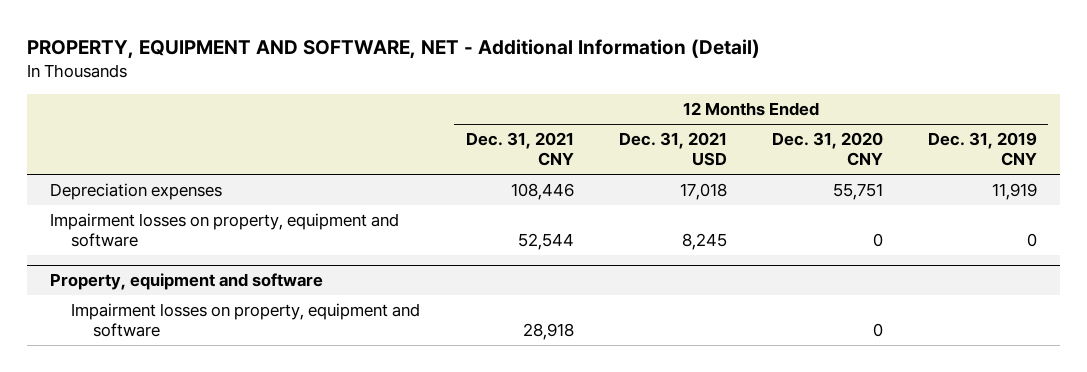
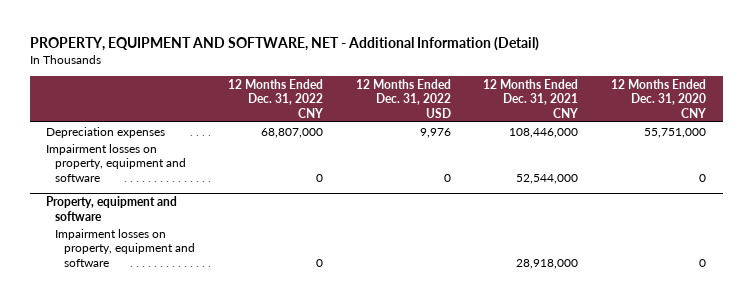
- | 12 Months Ended Dec. 31, 2021 CNY | 12 Months Ended Dec. 31, 2021 USD | 12 Months Ended Dec. 31, 2020 CNY | 12 Months Ended Dec. 31, 2019 CNY
+ | 12 Months Ended Dec. 31, 2022 CNY | 12 Months Ended Dec. 31, 2022 USD | 12 Months Ended Dec. 31, 2021 CNY | 12 Months Ended Dec. 31, 2020 CNY
- Depreciation expenses | 108,446 | 17,018 | 55,751 | 11,919
- Impairment losses on property, equipment and software | 52,544 | 8,245 | 0 | 0
+ Depreciation expenses | 68,807,000 | 9,976 | 108,446,000 | 55,751,000
+ Impairment losses on property, equipment and software | 0 | 0 | 52,544,000 | 0
@ Property, equipment and software
- Impairment losses on property, equipment and software | 28,918 | | 0 |
+ Impairment losses on property, equipment and software | 0 | | 28,918,000 | 0

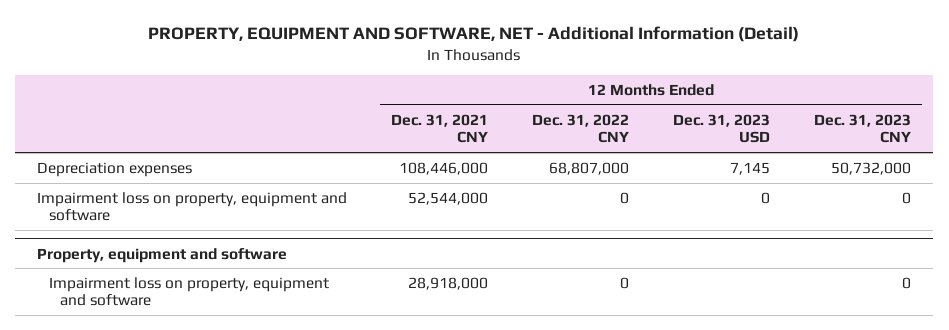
- | 12 Months Ended Dec. 31, 2022 CNY | 12 Months Ended Dec. 31, 2022 USD | 12 Months Ended Dec. 31, 2021 CNY | 12 Months Ended Dec. 31, 2020 CNY
+ | 12 Months Ended Dec. 31, 2021 CNY | 12 Months Ended Dec. 31, 2022 CNY | 12 Months Ended Dec. 31, 2023 USD | 12 Months Ended Dec. 31, 2023 CNY
- Impairment losses on property, equipment and software | 0 | 0 | 52,544,000 | 0
+ Impairment loss on property, equipment and software | 52,544,000 | 0 | 0 | 0
@ Property, equipment and software
- Impairment losses on property, equipment and software | 0 | | 28,918,000 | 0
+ Impairment loss on property, equipment and software | 28,918,000 | 0 | | 0

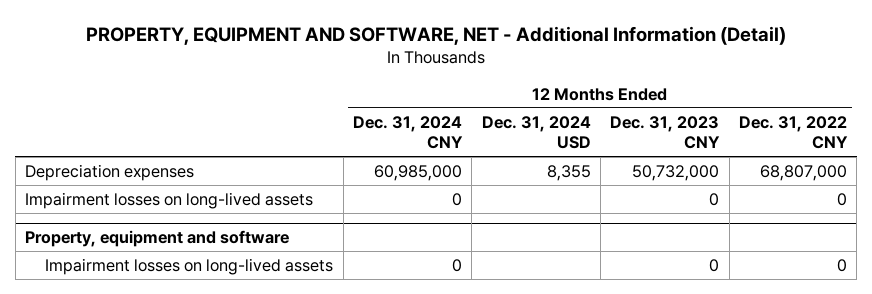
- | 12 Months Ended Dec. 31, 2021 CNY | 12 Months Ended Dec. 31, 2022 CNY | 12 Months Ended Dec. 31, 2023 USD | 12 Months Ended Dec. 31, 2023 CNY
+ | 12 Months Ended Dec. 31, 2024 CNY | 12 Months Ended Dec. 31, 2024 USD | 12 Months Ended Dec. 31, 2023 CNY | 12 Months Ended Dec. 31, 2022 CNY
- Impairment loss on property, equipment and software | 52,544,000 | 0 | 0 | 0
+ Impairment losses on long-lived assets | 0 | | 0 | 0
@ Property, equipment and software
- Impairment loss on property, equipment and software | 28,918,000 | 0 | | 0
+ Impairment losses on long-lived assets | 0 | | 0 | 0

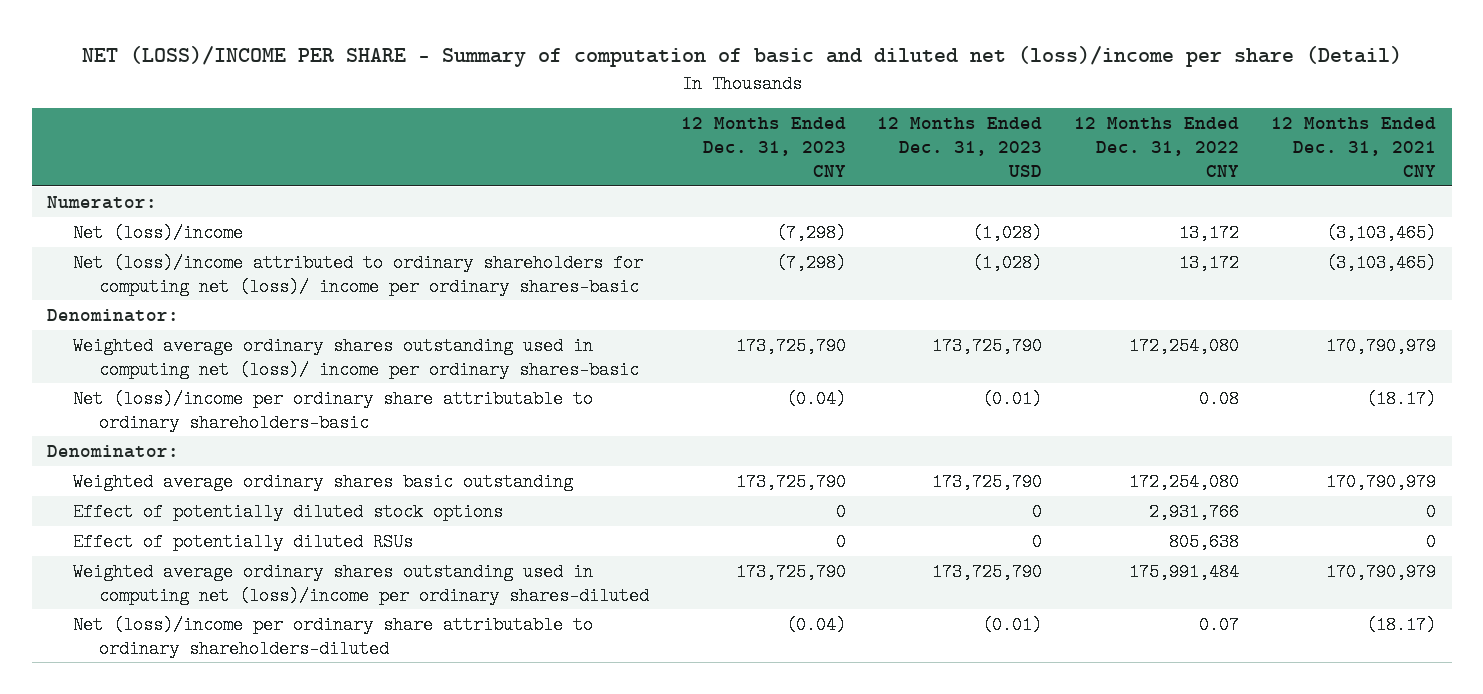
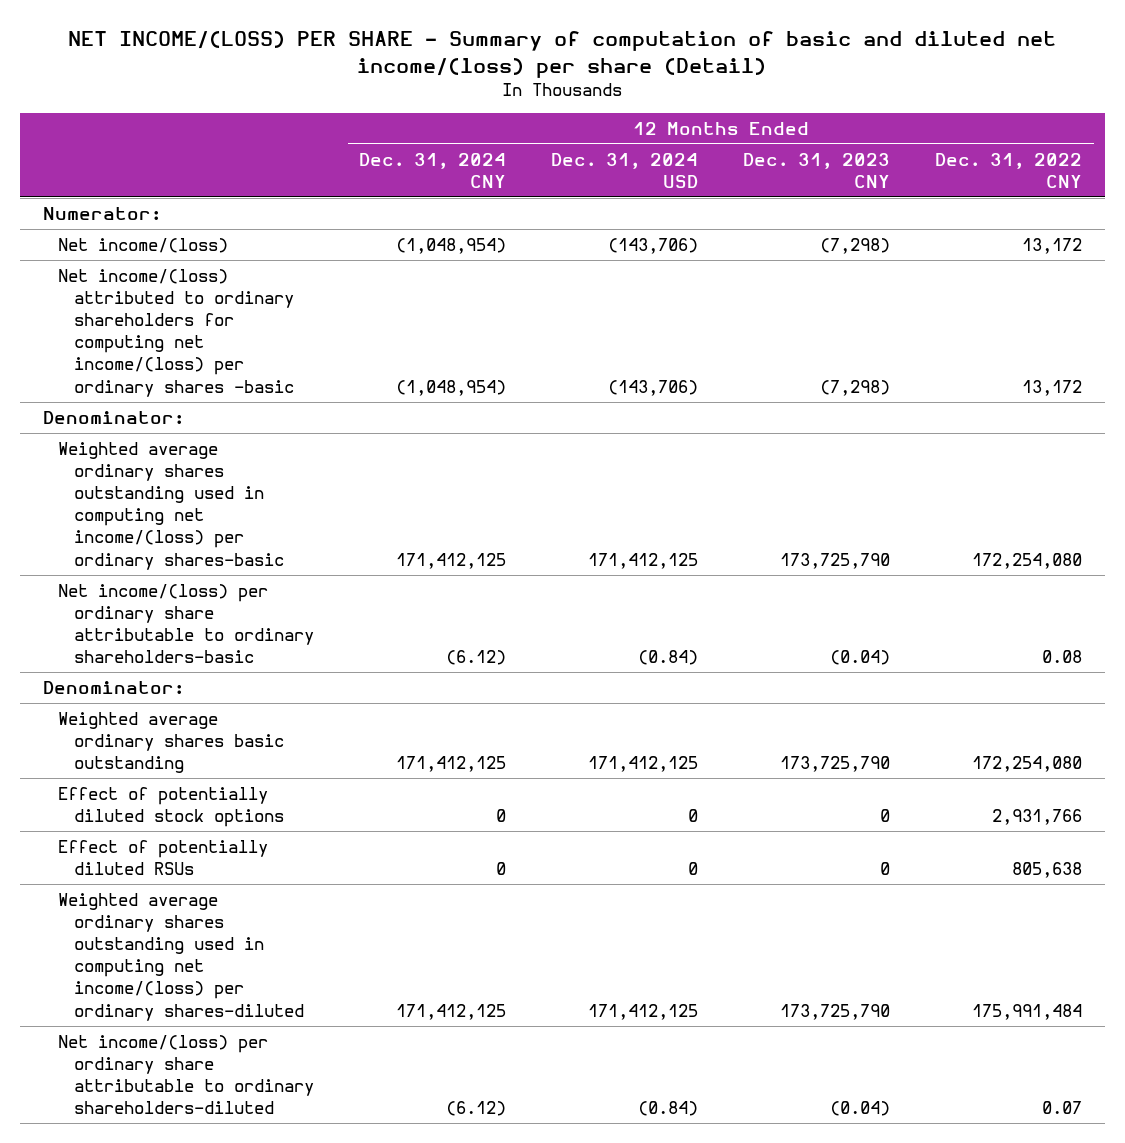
- NET (LOSS)/INCOME PER SHARE - Summary of computation of basic and diluted net (loss)/income per share (Detail)
+ NET INCOME/(LOSS) PER SHARE - Summary of computation of basic and diluted net income/(loss) per share (Detail)
- | 12 Months Ended Dec. 31, 2023 CNY | 12 Months Ended Dec. 31, 2023 USD | 12 Months Ended Dec. 31, 2022 CNY | 12 Months Ended Dec. 31, 2021 CNY
+ | 12 Months Ended Dec. 31, 2024 CNY | 12 Months Ended Dec. 31, 2024 USD | 12 Months Ended Dec. 31, 2023 CNY | 12 Months Ended Dec. 31, 2022 CNY
- Net (loss)/income | (7,298) | (1,028) | 13,172 | (3,103,465)
- Net (loss)/income attributed to ordinary shareholders for computing net (loss)/ income per ordinary shares-basic | (7,298) | (1,028) | 13,172 | (3,103,465)
+ Net income/(loss) | (1,048,954) | (143,706) | (7,298) | 13,172
+ Net income/(loss) attributed to ordinary shareholders for computing net income/(loss) per ordinary shares -basic | (1,048,954) | (143,706) | (7,298) | 13,172
- Weighted average ordinary shares outstanding used in computing net (loss)/ income per ordinary shares-basic | 173,725,790 | 173,725,790 | 172,254,080 | 170,790,979
- Net (loss)/income per ordinary share attributable to ordinary shareholders-basic | (0.04) | (0.01) | 0.08 | (18.17)
+ Weighted average ordinary shares outstanding used in computing net income/(loss) per ordinary shares-basic | 171,412,125 | 171,412,125 | 173,725,790 | 172,254,080
+ Net income/(loss) per ordinary share attributable to ordinary shareholders-basic | (6.12) | (0.84) | (0.04) | 0.08
- Weighted average ordinary shares outstanding used in computing net (loss)/income per ordinary shares-diluted | 173,725,790 | 173,725,790 | 175,991,484 | 170,790,979
- Net (loss)/income per ordinary share attributable to ordinary shareholders-diluted | (0.04) | (0.01) | 0.07 | (18.17)
+ Weighted average ordinary shares outstanding used in computing net income/(loss) per ordinary shares-diluted | 171,412,125 | 171,412,125 | 173,725,790 | 175,991,484
+ Net income/(loss) per ordinary share attributable to ordinary shareholders-diluted | (6.12) | (0.84) | (0.04) | 0.07

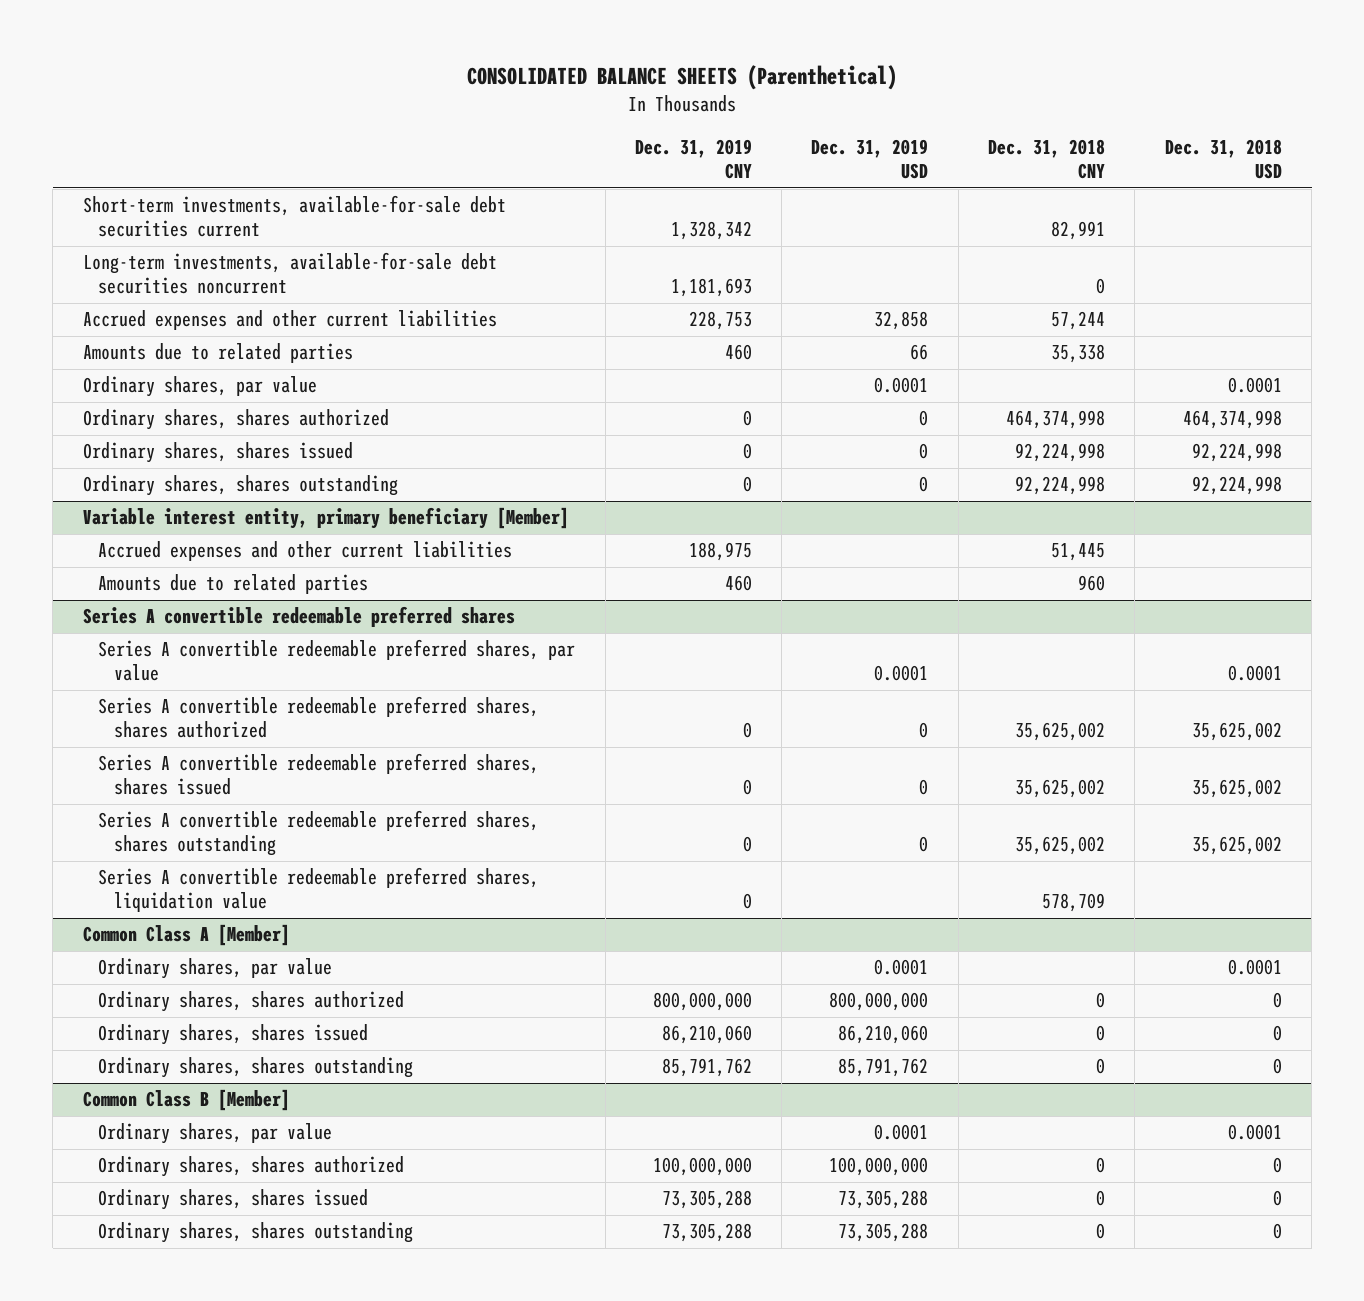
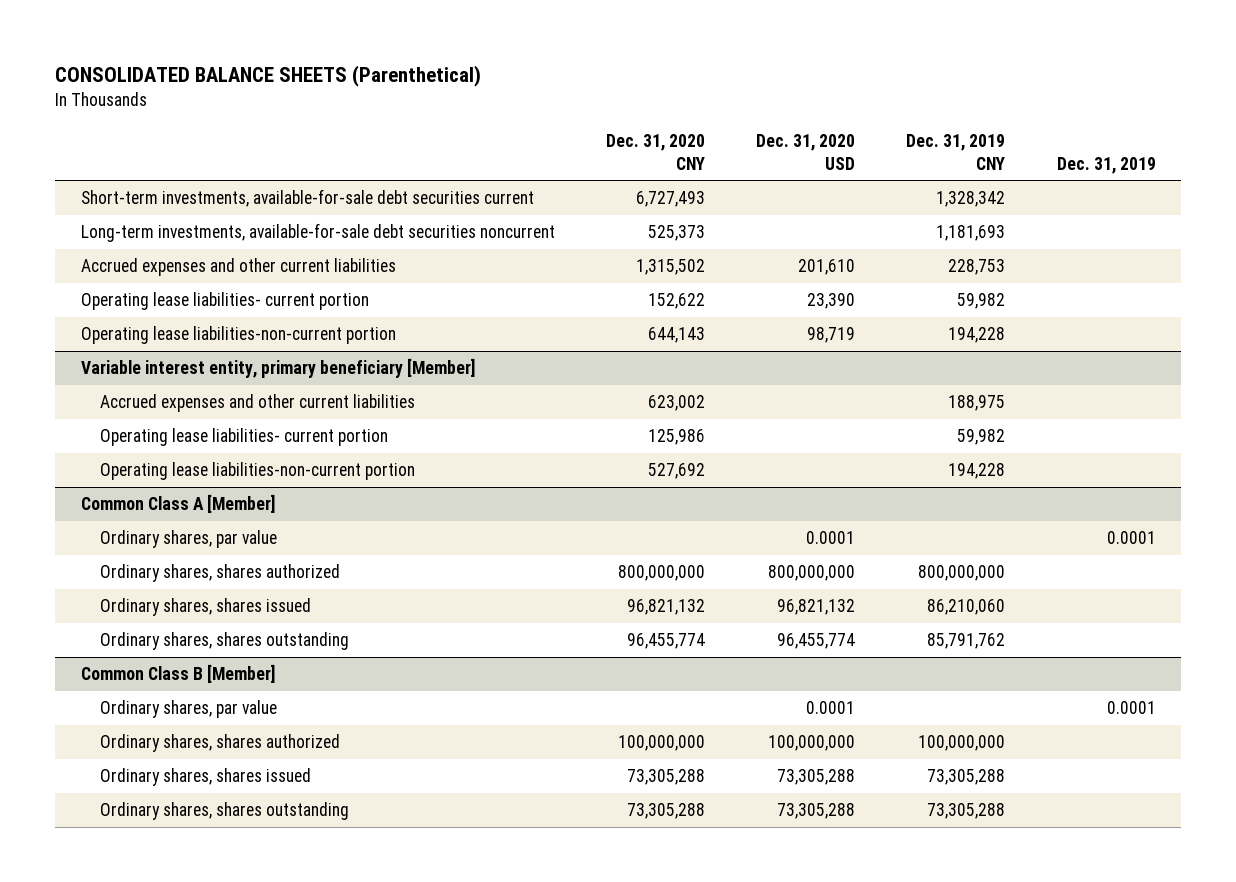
- | Dec. 31, 2019 CNY | Dec. 31, 2019 USD | Dec. 31, 2018 CNY | Dec. 31, 2018 USD
+ | Dec. 31, 2020 CNY | Dec. 31, 2020 USD | Dec. 31, 2019 CNY | Dec. 31, 2019
- Amounts due to related parties | 460 | 66 | 35,338 |
- Ordinary shares, par value | | 0.0001 | | 0.0001
- Ordinary shares, shares authorized | 0 | 0 | 464,374,998 | 464,374,998
- Ordinary shares, shares issued | 0 | 0 | 92,224,998 | 92,224,998
- Ordinary shares, shares outstanding | 0 | 0 | 92,224,998 | 92,224,998
+ Operating lease liabilities- current portion | 152,622 | 23,390 | 59,982 |
+ Operating lease liabilities-non-current portion | 644,143 | 98,719 | 194,228 |
@ Variable interest entity, primary beneficiary [Member]
- Amounts due to related parties | 460 | | 960 |
- Series A convertible redeemable preferred shares
- Series A convertible redeemable preferred shares, par value | | 0.0001 | | 0.0001
- Series A convertible redeemable preferred shares, shares authorized | 0 | 0 | 35,625,002 | 35,625,002
- Series A convertible redeemable preferred shares, shares issued | 0 | 0 | 35,625,002 | 35,625,002
- Series A convertible redeemable preferred shares, shares outstanding | 0 | 0 | 35,625,002 | 35,625,002
- Series A convertible redeemable preferred shares, liquidation value | 0 | | 578,709 |
@ Variable interest entity, primary beneficiary [Member]
+ Operating lease liabilities- current portion | 125,986 | | 59,982 |
+ Operating lease liabilities-non-current portion | 527,692 | | 194,228 |

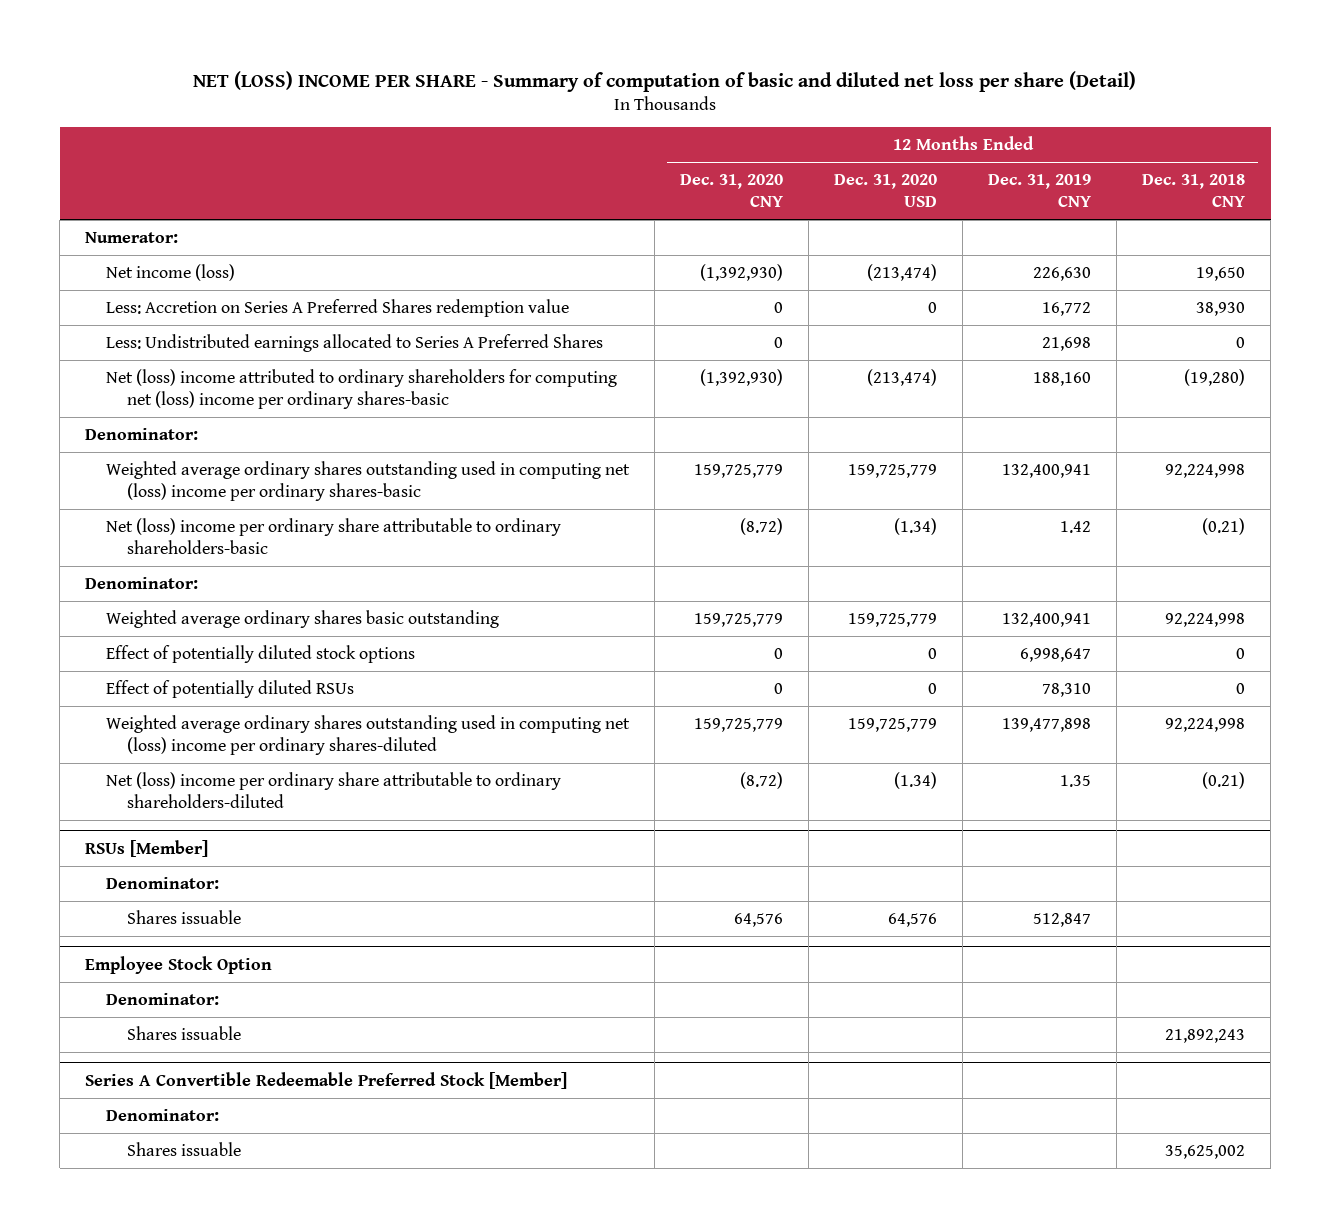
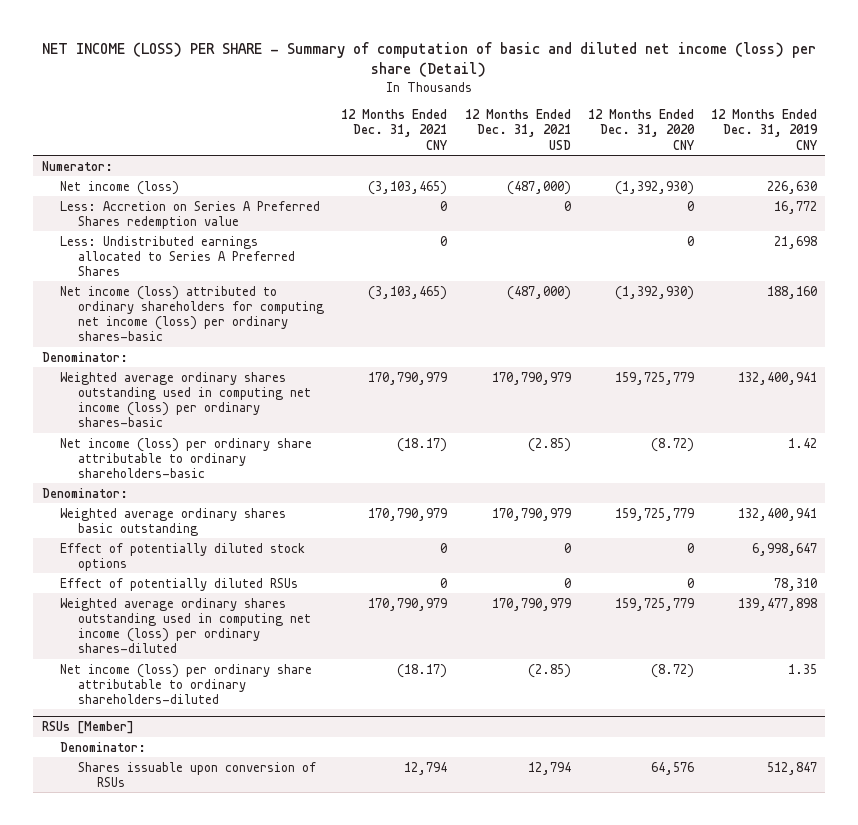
- NET (LOSS) INCOME PER SHARE - Summary of computation of basic and diluted net loss per share (Detail)
+ NET INCOME (LOSS) PER SHARE - Summary of computation of basic and diluted net income (loss) per share (Detail)
- | 12 Months Ended Dec. 31, 2020 CNY | 12 Months Ended Dec. 31, 2020 USD | 12 Months Ended Dec. 31, 2019 CNY | 12 Months Ended Dec. 31, 2018 CNY
+ | 12 Months Ended Dec. 31, 2021 CNY | 12 Months Ended Dec. 31, 2021 USD | 12 Months Ended Dec. 31, 2020 CNY | 12 Months Ended Dec. 31, 2019 CNY
- Net (loss) income attributed to ordinary shareholders for computing net (loss) income per ordinary shares-basic | (1,392,930) | (213,474) | 188,160 | (19,280)
+ Net income (loss) attributed to ordinary shareholders for computing net income (loss) per ordinary shares-basic | (3,103,465) | (487,000) | (1,392,930) | 188,160
- Weighted average ordinary shares outstanding used in computing net (loss) income per ordinary shares-basic | 159,725,779 | 159,725,779 | 132,400,941 | 92,224,998
- Net (loss) income per ordinary share attributable to ordinary shareholders-basic | (8.72) | (1.34) | 1.42 | (0.21)
+ Weighted average ordinary shares outstanding used in computing net income (loss) per ordinary shares-basic | 170,790,979 | 170,790,979 | 159,725,779 | 132,400,941
+ Net income (loss) per ordinary share attributable to ordinary shareholders-basic | (18.17) | (2.85) | (8.72) | 1.42
- Weighted average ordinary shares outstanding used in computing net (loss) income per ordinary shares-diluted | 159,725,779 | 159,725,779 | 139,477,898 | 92,224,998
- Net (loss) income per ordinary share attributable to ordinary shareholders-diluted | (8.72) | (1.34) | 1.35 | (0.21)
+ Weighted average ordinary shares outstanding used in computing net income (loss) per ordinary shares-diluted | 170,790,979 | 170,790,979 | 159,725,779 | 139,477,898
+ Net income (loss) per ordinary share attributable to ordinary shareholders-diluted | (18.17) | (2.85) | (8.72) | 1.35
@ RSUs [Member]
- Shares issuable | 64,576 | 64,576 | 512,847 |
- Employee Stock Option
- Denominator:
- Shares issuable | | | | 21,892,243
- Series A Convertible Redeemable Preferred Stock [Member]
- Denominator:
- Shares issuable | | | | 35,625,002
@ RSUs [Member]
+ Shares issuable upon conversion of RSUs | 12,794 | 12,794 | 64,576 | 512,847

